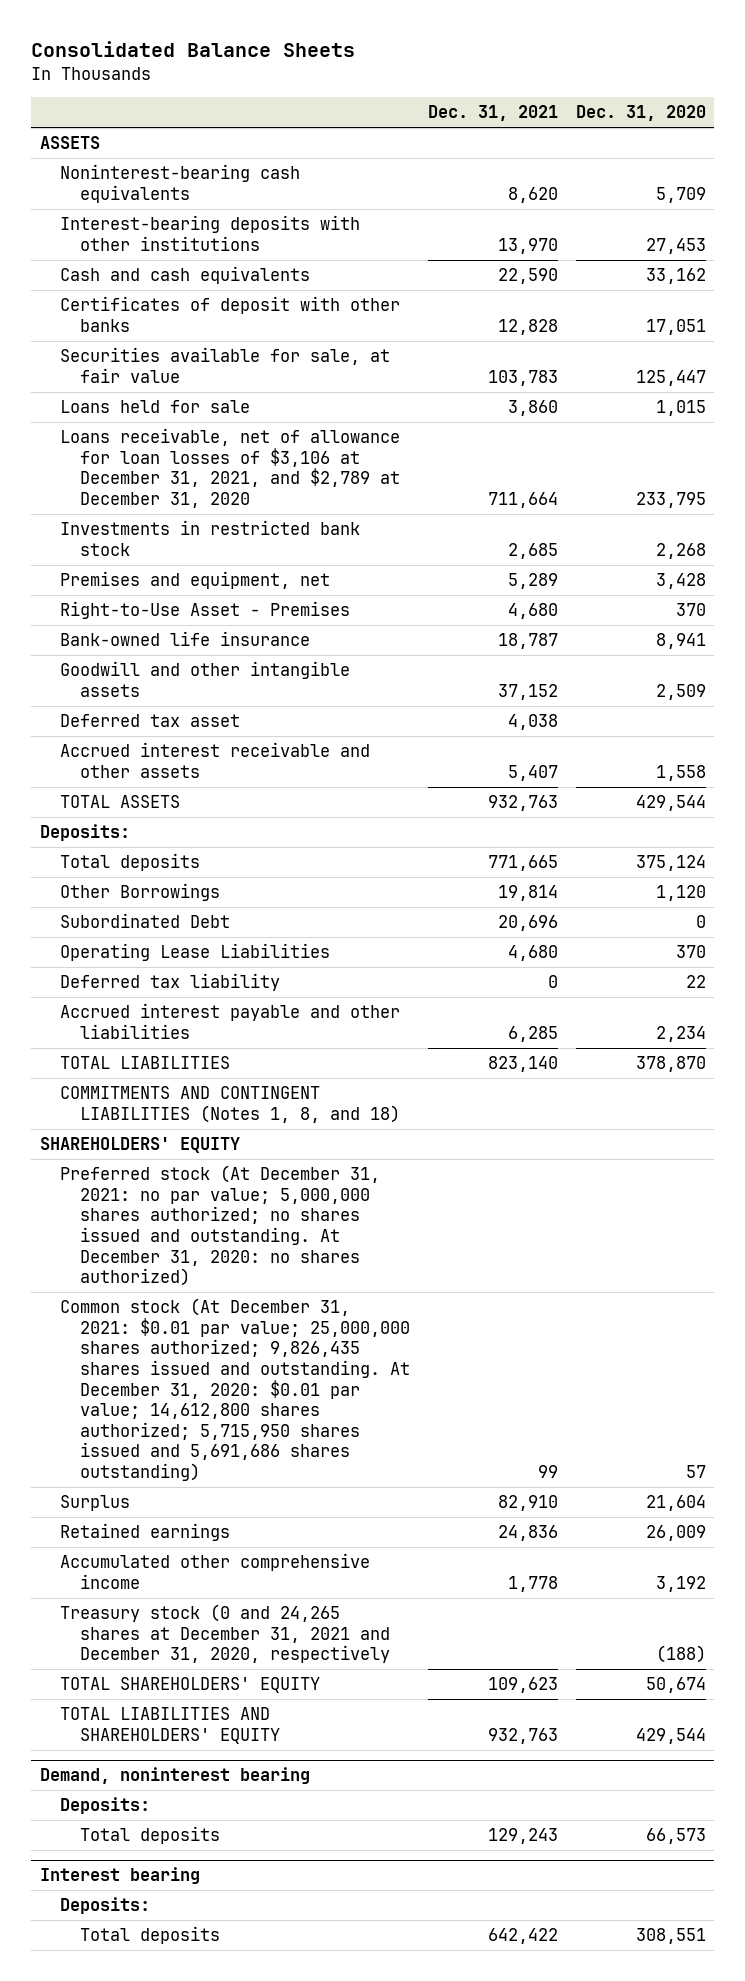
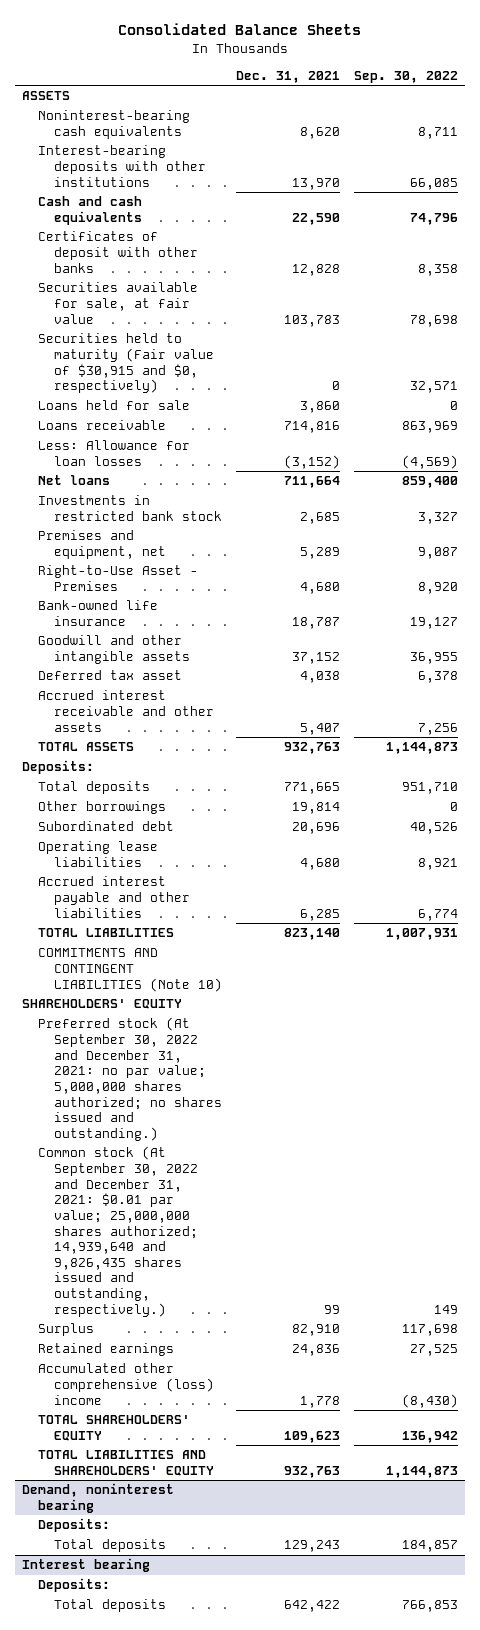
- | Dec. 31, 2021 | Dec. 31, 2020
+ | Dec. 31, 2021 | Sep. 30, 2022
+ Securities held to maturity (Fair value of $30,915 and $0, respectively) | 0 | 32,571
- Loans receivable, net of allowance for loan losses of $3,106 at December 31, 2021, and $2,789 at December 31, 2020 | 711,664 | 233,795
+ Loans receivable | 714,816 | 863,969
+ Less: Allowance for loan losses | (3,152) | (4,569)
+ Net loans | 711,664 | 859,400
- Other Borrowings | 19,814 | 1,120
- Subordinated Debt | 20,696 | 0
- Operating Lease Liabilities | 4,680 | 370
- Deferred tax liability | 0 | 22
+ Other borrowings | 19,814 | 0
+ Subordinated debt | 20,696 | 40,526
+ Operating lease liabilities | 4,680 | 8,921
- COMMITMENTS AND CONTINGENT LIABILITIES (Notes 1, 8, and 18)
+ COMMITMENTS AND CONTINGENT LIABILITIES (Note 10)
- Preferred stock (At December 31, 2021: no par value; 5,000,000 shares authorized; no shares issued and outstanding. At December 31, 2020: no shares authorized)
- Common stock (At December 31, 2021: $0.01 par value; 25,000,000 shares authorized; 9,826,435 shares issued and outstanding. At December 31, 2020: $0.01 par value; 14,612,800 shares authorized; 5,715,950 shares issued and 5,691,686 shares outstanding) | 99 | 57
+ Preferred stock (At September 30, 2022 and December 31, 2021: no par value; 5,000,000 shares authorized; no shares issued and outstanding.)
+ Common stock (At September 30, 2022 and December 31, 2021: $0.01 par value; 25,000,000 shares authorized; 14,939,640 and 9,826,435 shares issued and outstanding, respectively.) | 99 | 149
- Accumulated other comprehensive income | 1,778 | 3,192
- Treasury stock (0 and 24,265 shares at December 31, 2021 and December 31, 2020, respectively | | (188)
+ Accumulated other comprehensive (loss) income | 1,778 | (8,430)

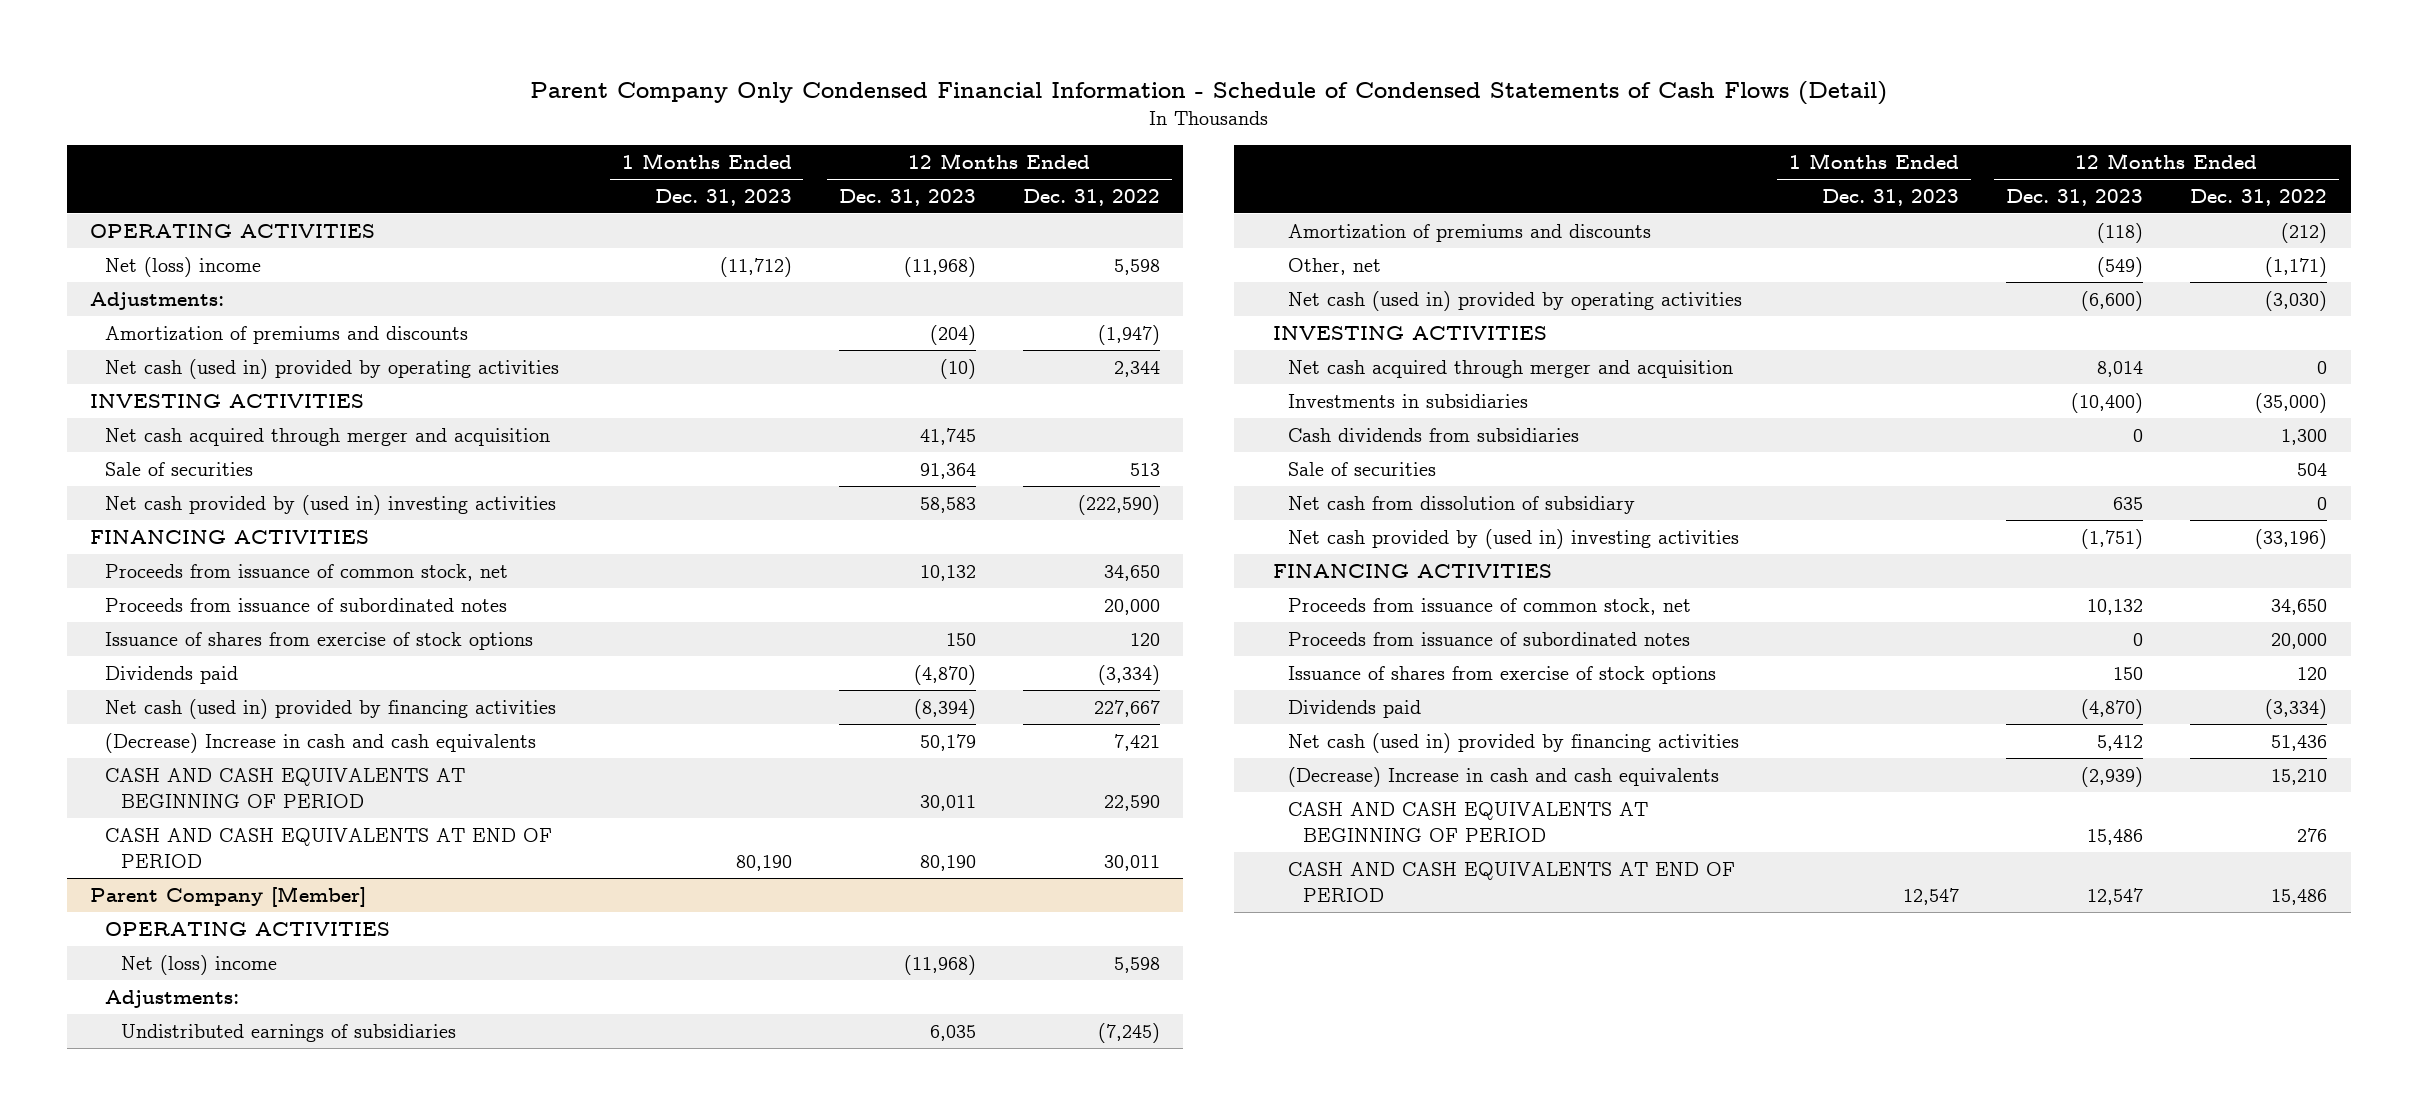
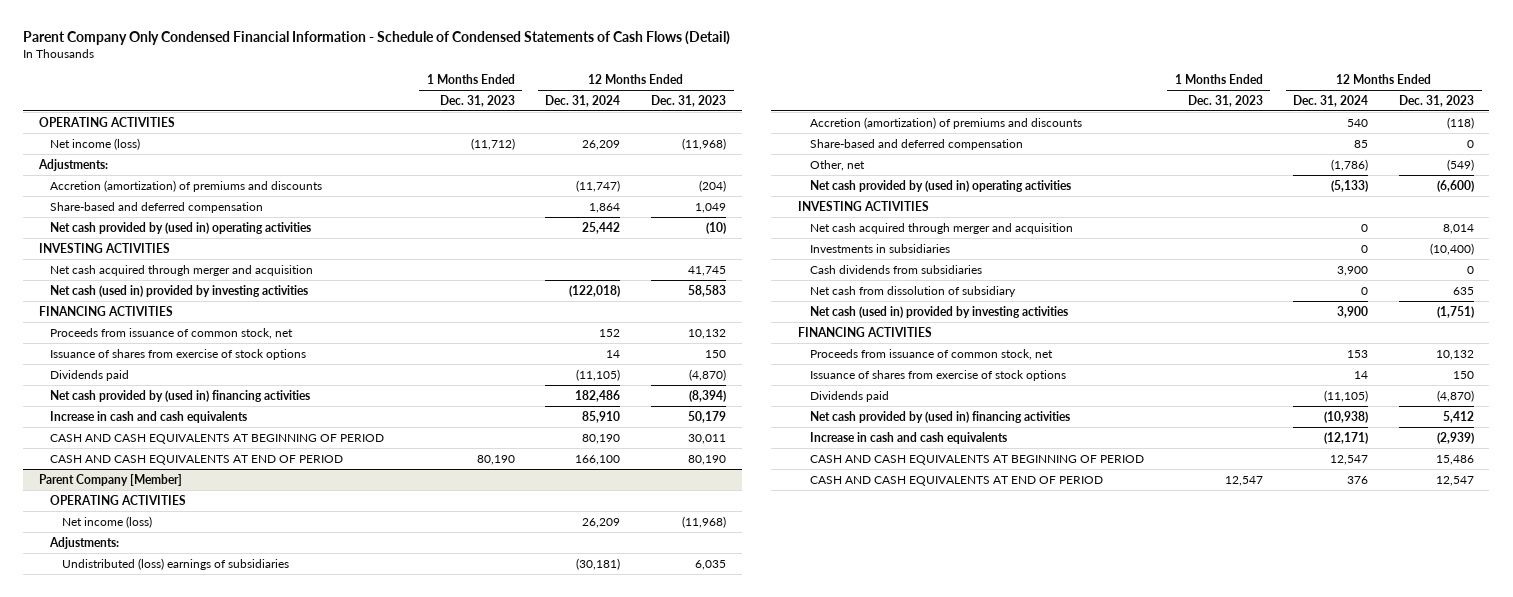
- | 1 Months Ended Dec. 31, 2023 | 12 Months Ended Dec. 31, 2023 | 12 Months Ended Dec. 31, 2022
+ | 1 Months Ended Dec. 31, 2023 | 12 Months Ended Dec. 31, 2024 | 12 Months Ended Dec. 31, 2023
- Net (loss) income | (11,712) | (11,968) | 5,598
+ Net income (loss) | (11,712) | 26,209 | (11,968)
- Amortization of premiums and discounts | | (204) | (1,947)
- Net cash (used in) provided by operating activities | | (10) | 2,344
+ Accretion (amortization) of premiums and discounts | | (11,747) | (204)
+ Share-based and deferred compensation | | 1,864 | 1,049
+ Net cash provided by (used in) operating activities | | 25,442 | (10)
- Sale of securities | | 91,364 | 513
- Net cash provided by (used in) investing activities | | 58,583 | (222,590)
+ Net cash (used in) provided by investing activities | | (122,018) | 58,583
- Proceeds from issuance of subordinated notes | | | 20,000
- Net cash (used in) provided by financing activities | | (8,394) | 227,667
- (Decrease) Increase in cash and cash equivalents | | 50,179 | 7,421
+ Net cash provided by (used in) financing activities | | 182,486 | (8,394)
+ Increase in cash and cash equivalents | | 85,910 | 50,179
@ Parent Company [Member]
- Net (loss) income | | (11,968) | 5,598
+ Net income (loss) | | 26,209 | (11,968)
- Undistributed earnings of subsidiaries | | 6,035 | (7,245)
- Amortization of premiums and discounts | | (118) | (212)
+ Undistributed (loss) earnings of subsidiaries | | (30,181) | 6,035
+ Accretion (amortization) of premiums and discounts | | 540 | (118)
+ Share-based and deferred compensation | | 85 | 0
- Net cash (used in) provided by operating activities | | (6,600) | (3,030)
+ Net cash provided by (used in) operating activities | | (5,133) | (6,600)
- Sale of securities | | | 504
- Net cash provided by (used in) investing activities | | (1,751) | (33,196)
+ Net cash (used in) provided by investing activities | | 3,900 | (1,751)
- Proceeds from issuance of subordinated notes | | 0 | 20,000
- Net cash (used in) provided by financing activities | | 5,412 | 51,436
- (Decrease) Increase in cash and cash equivalents | | (2,939) | 15,210
+ Net cash provided by (used in) financing activities | | (10,938) | 5,412
+ Increase in cash and cash equivalents | | (12,171) | (2,939)

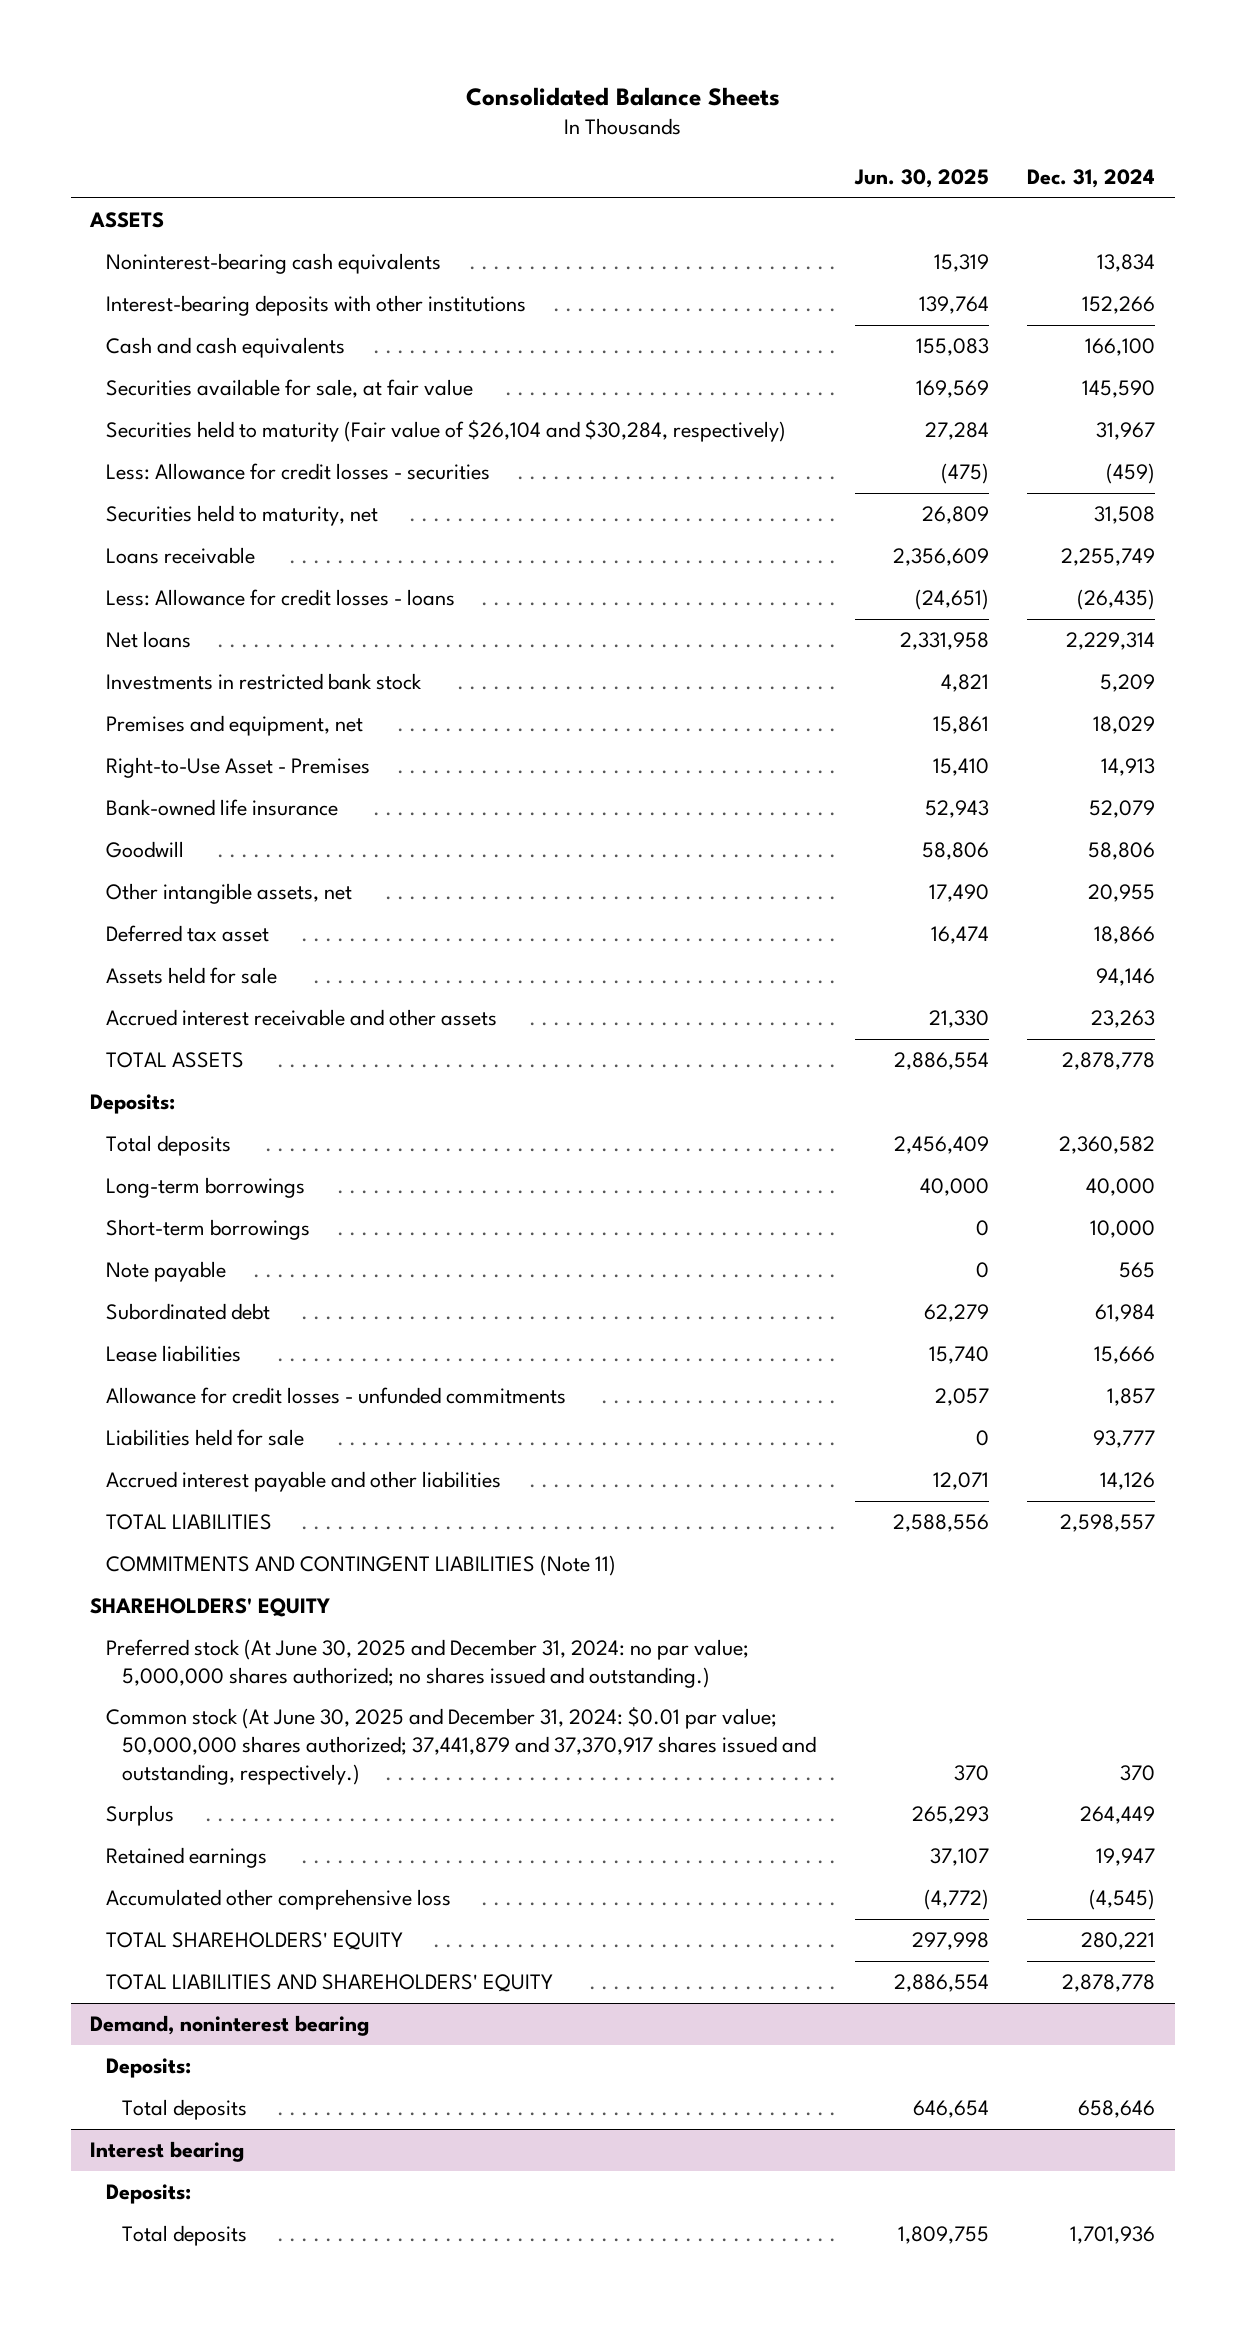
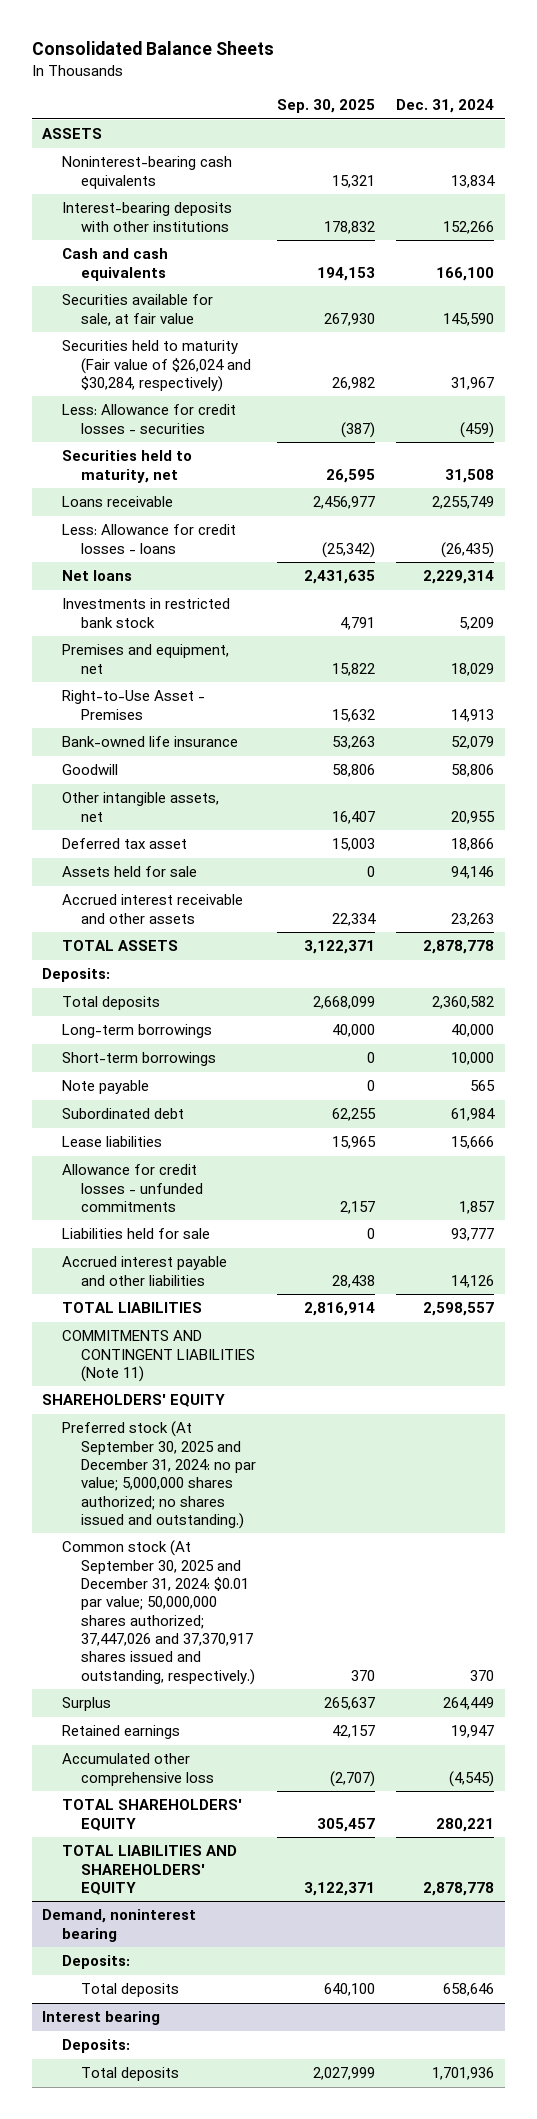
- | Jun. 30, 2025 | Dec. 31, 2024
+ | Sep. 30, 2025 | Dec. 31, 2024
- Securities held to maturity (Fair value of $26,104 and $30,284, respectively) | 27,284 | 31,967
+ Securities held to maturity (Fair value of $26,024 and $30,284, respectively) | 26,982 | 31,967
- Preferred stock (At June 30, 2025 and December 31, 2024: no par value; 5,000,000 shares authorized; no shares issued and outstanding.)
- Common stock (At June 30, 2025 and December 31, 2024: $0.01 par value; 50,000,000 shares authorized; 37,441,879 and 37,370,917 shares issued and outstanding, respectively.) | 370 | 370
+ Preferred stock (At September 30, 2025 and December 31, 2024: no par value; 5,000,000 shares authorized; no shares issued and outstanding.)
+ Common stock (At September 30, 2025 and December 31, 2024: $0.01 par value; 50,000,000 shares authorized; 37,447,026 and 37,370,917 shares issued and outstanding, respectively.) | 370 | 370

